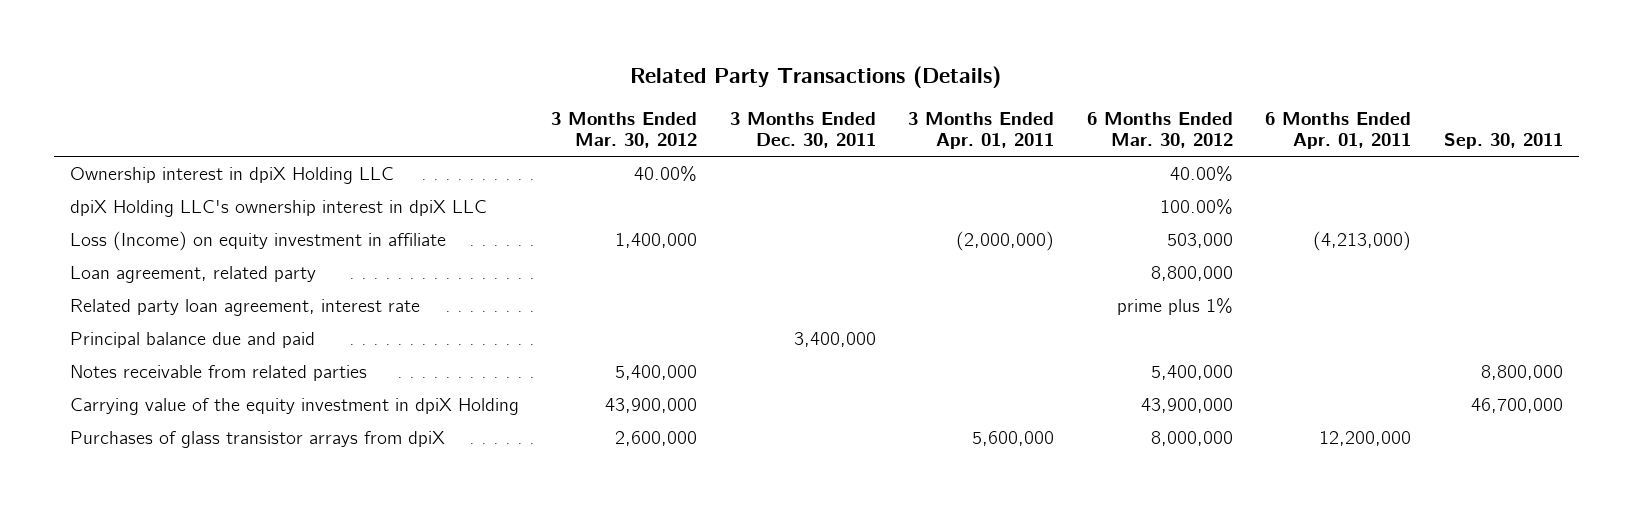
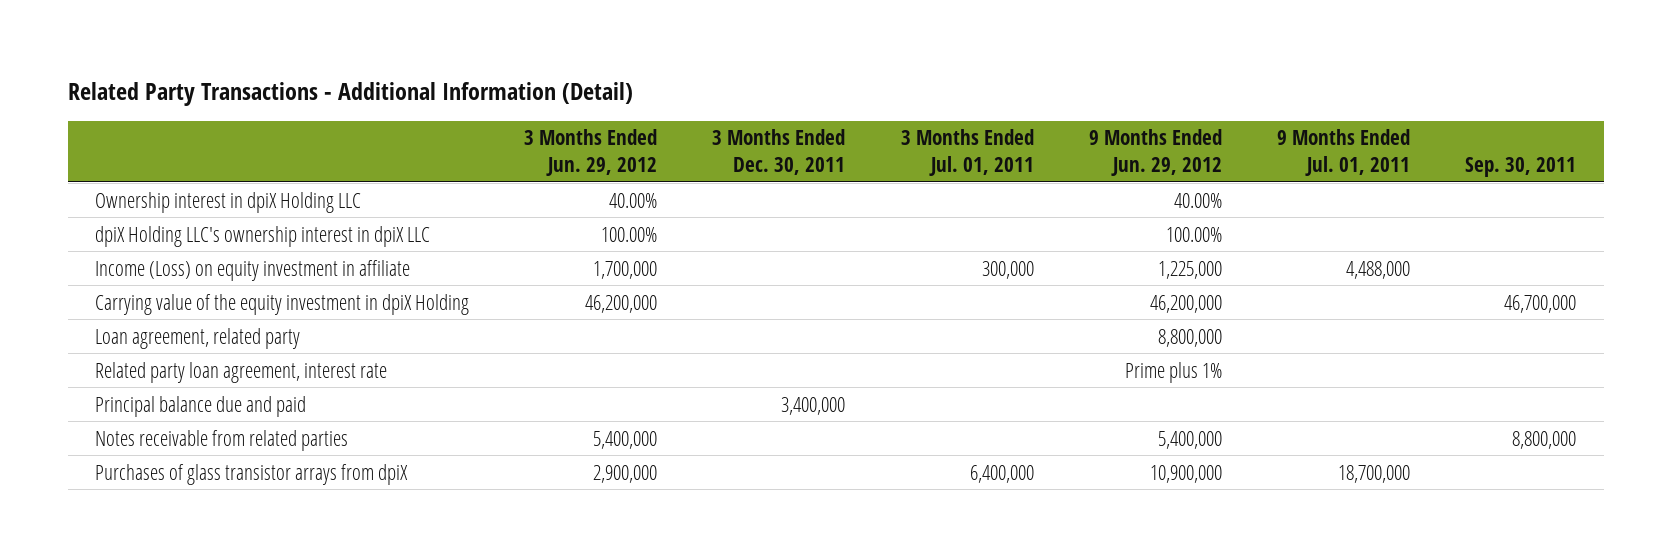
- Related Party Transactions (Details)
+ Related Party Transactions - Additional Information (Detail)
- | 3 Months Ended Mar. 30, 2012 | 3 Months Ended Dec. 30, 2011 | 3 Months Ended Apr. 01, 2011 | 6 Months Ended Mar. 30, 2012 | 6 Months Ended Apr. 01, 2011 | Sep. 30, 2011
+ | 3 Months Ended Jun. 29, 2012 | 3 Months Ended Dec. 30, 2011 | 3 Months Ended Jul. 01, 2011 | 9 Months Ended Jun. 29, 2012 | 9 Months Ended Jul. 01, 2011 | Sep. 30, 2011
- Loss (Income) on equity investment in affiliate | 1,400,000 | | (2,000,000) | 503,000 | (4,213,000) |
+ Income (Loss) on equity investment in affiliate | 1,700,000 | | 300,000 | 1,225,000 | 4,488,000 |
moved up: Carrying value of the equity investment in dpiX Holding | 46,200,000 | | | 46,200,000 | | 46,700,000

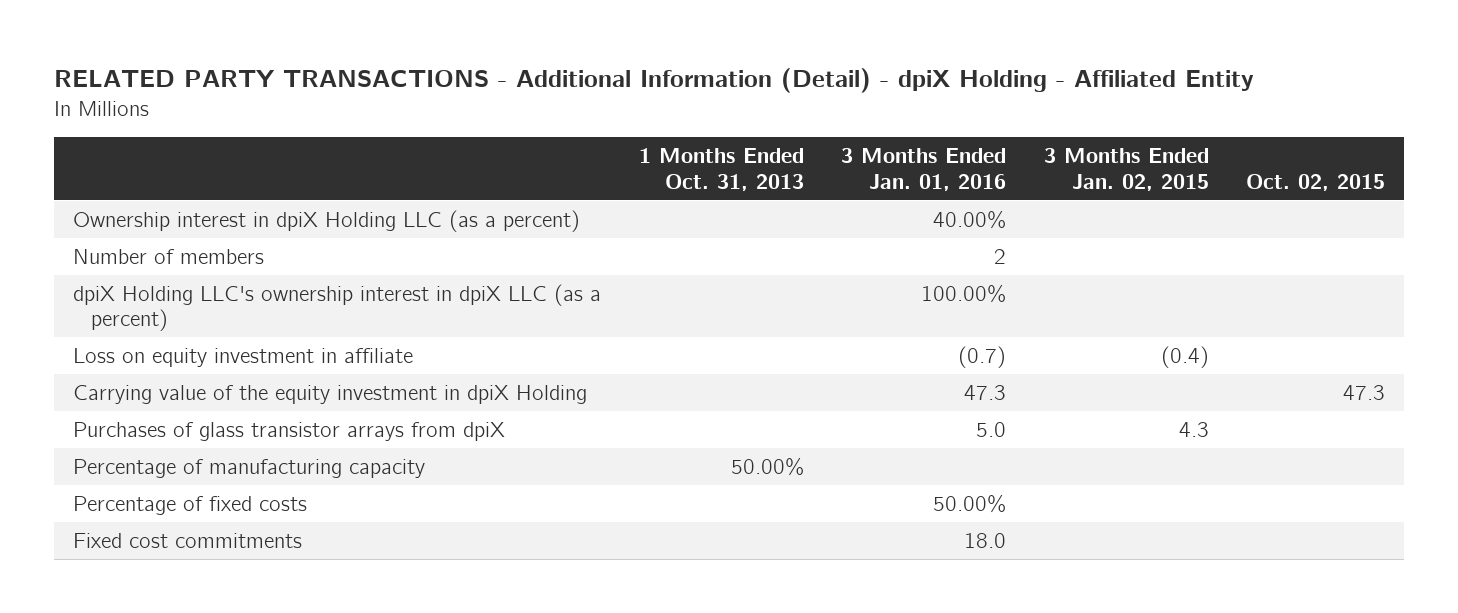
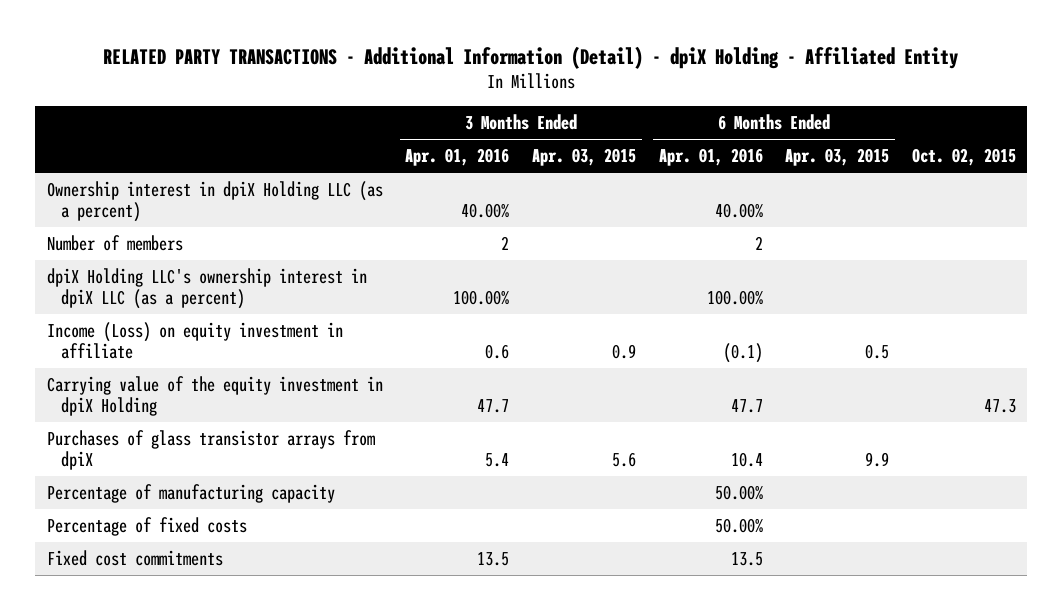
- | 1 Months Ended Oct. 31, 2013 | 3 Months Ended Jan. 01, 2016 | 3 Months Ended Jan. 02, 2015 | Oct. 02, 2015
+ | 3 Months Ended Apr. 01, 2016 | 3 Months Ended Apr. 03, 2015 | 6 Months Ended Apr. 01, 2016 | 6 Months Ended Apr. 03, 2015 | Oct. 02, 2015
- Loss on equity investment in affiliate | | (0.7) | (0.4) |
+ Income (Loss) on equity investment in affiliate | 0.6 | 0.9 | (0.1) | 0.5 |

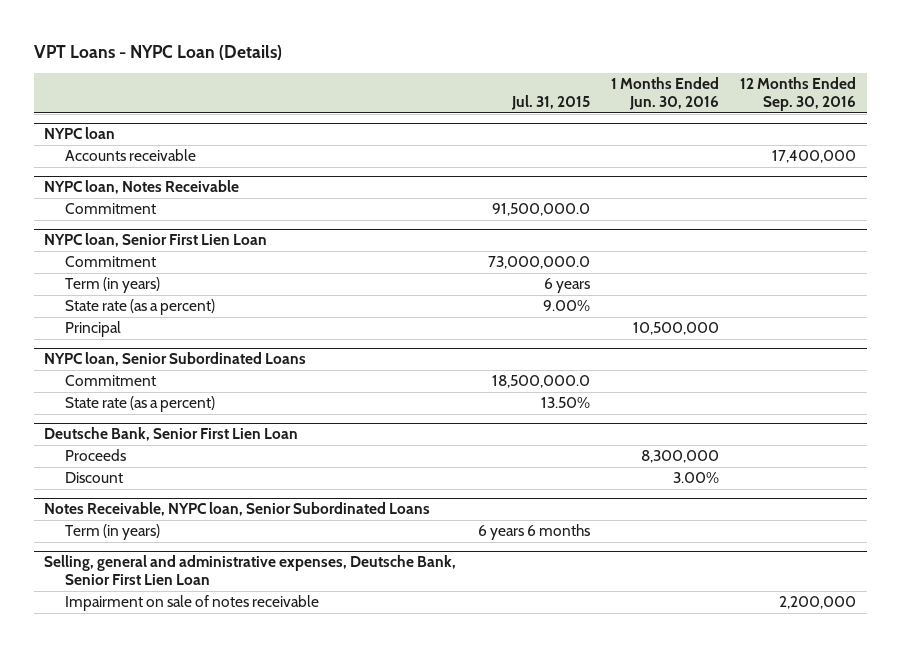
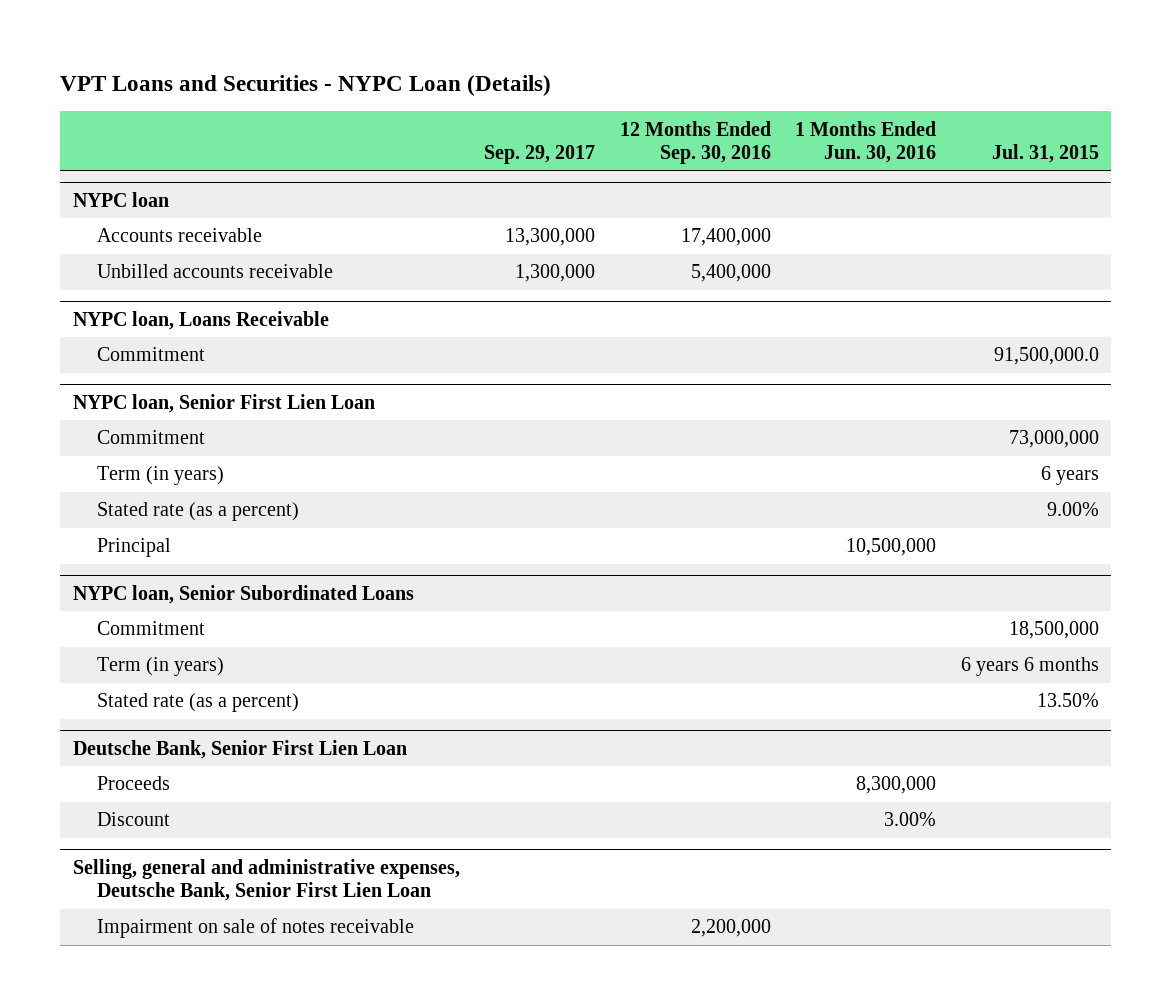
- VPT Loans - NYPC Loan (Details)
+ VPT Loans and Securities - NYPC Loan (Details)
- | Jul. 31, 2015 | 1 Months Ended Jun. 30, 2016 | 12 Months Ended Sep. 30, 2016
+ | Sep. 29, 2017 | 12 Months Ended Sep. 30, 2016 | 1 Months Ended Jun. 30, 2016 | Jul. 31, 2015
- NYPC loan, Notes Receivable
@ NYPC loan
+ Unbilled accounts receivable | 1,300,000 | 5,400,000 | |
+ NYPC loan, Loans Receivable
@ NYPC loan, Senior First Lien Loan
- Commitment | 73,000,000.0 | |
+ Commitment | | | | 73,000,000
- State rate (as a percent) | 9.00% | |
+ Stated rate (as a percent) | | | | 9.00%
@ NYPC loan, Senior Subordinated Loans
- Commitment | 18,500,000.0 | |
- State rate (as a percent) | 13.50% | |
+ Commitment | | | | 18,500,000
+ Term (in years) | | | | 6 years 6 months
+ Stated rate (as a percent) | | | | 13.50%
- Notes Receivable, NYPC loan, Senior Subordinated Loans
- Term (in years) | 6 years 6 months | |

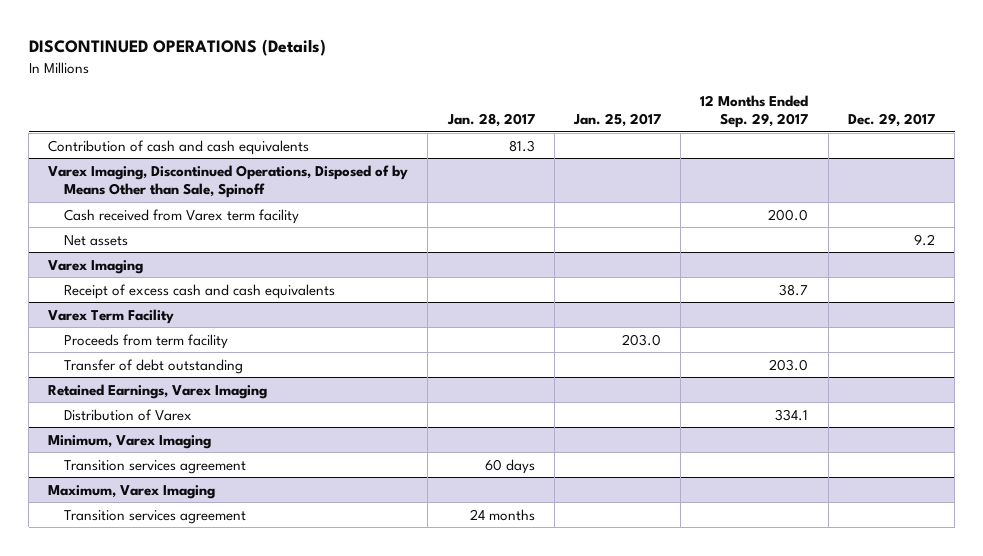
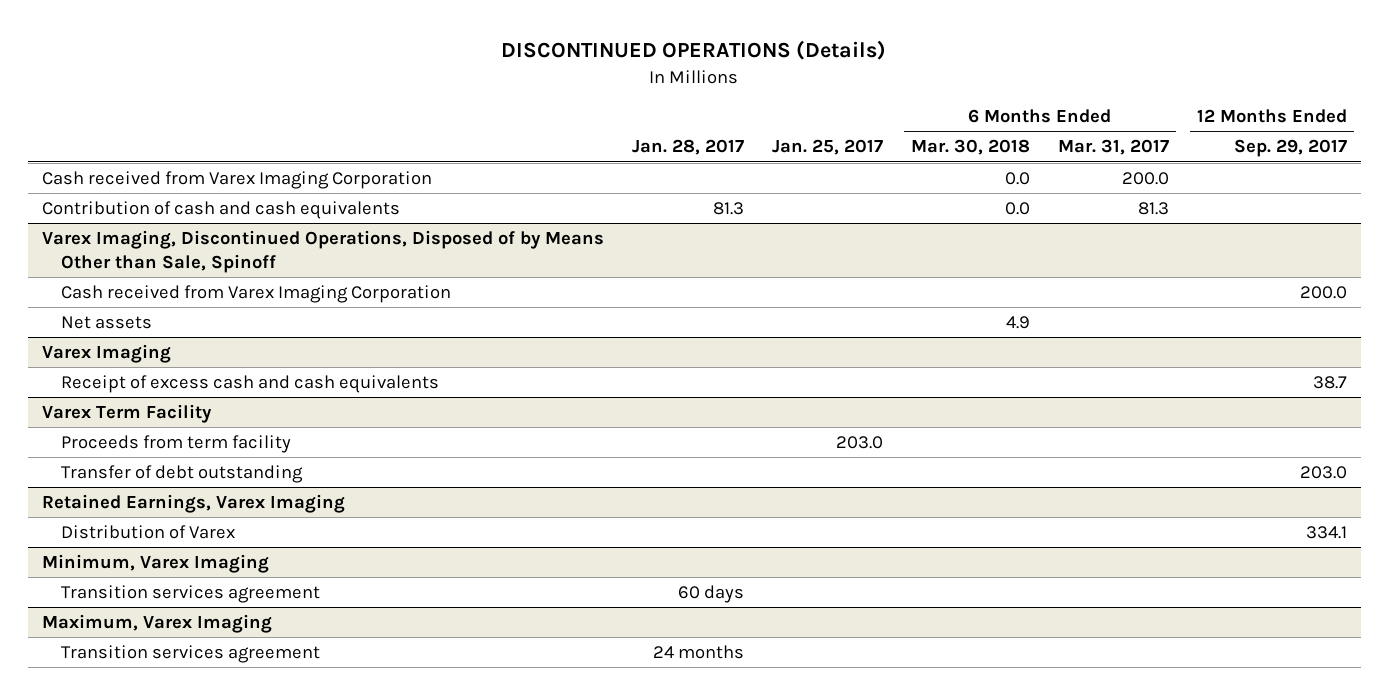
- | Jan. 28, 2017 | Jan. 25, 2017 | 12 Months Ended Sep. 29, 2017 | Dec. 29, 2017
+ | Jan. 28, 2017 | Jan. 25, 2017 | 6 Months Ended Mar. 30, 2018 | 6 Months Ended Mar. 31, 2017 | 12 Months Ended Sep. 29, 2017
+ Cash received from Varex Imaging Corporation | | | 0.0 | 200.0 |
@ Varex Imaging, Discontinued Operations, Disposed of by Means Other than Sale, Spinoff
- Cash received from Varex term facility | | | 200.0 |
+ Cash received from Varex Imaging Corporation | | | | | 200.0

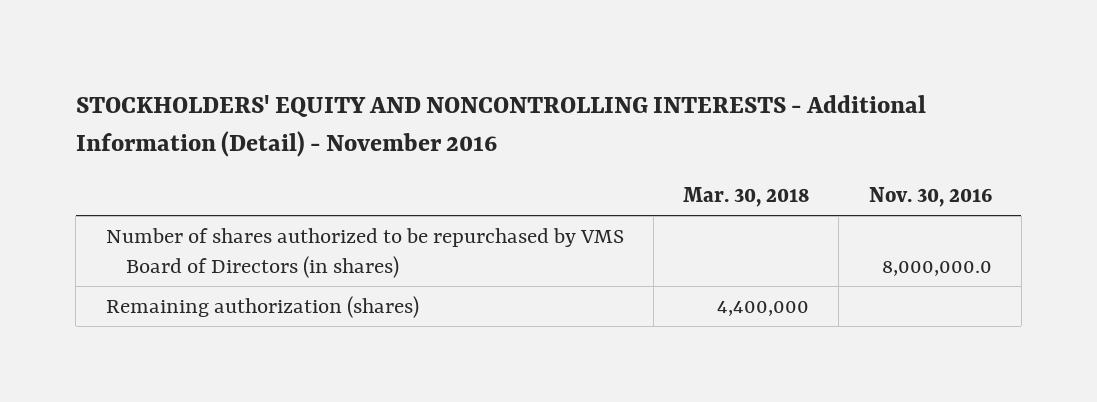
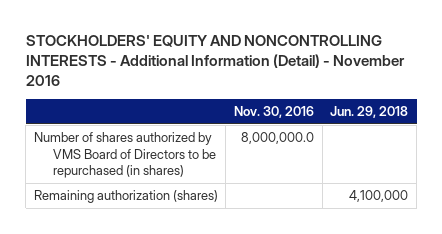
- | Mar. 30, 2018 | Nov. 30, 2016
+ | Nov. 30, 2016 | Jun. 29, 2018
- Number of shares authorized to be repurchased by VMS Board of Directors (in shares) | | 8,000,000.0
+ Number of shares authorized by VMS Board of Directors to be repurchased (in shares) | 8,000,000.0 |

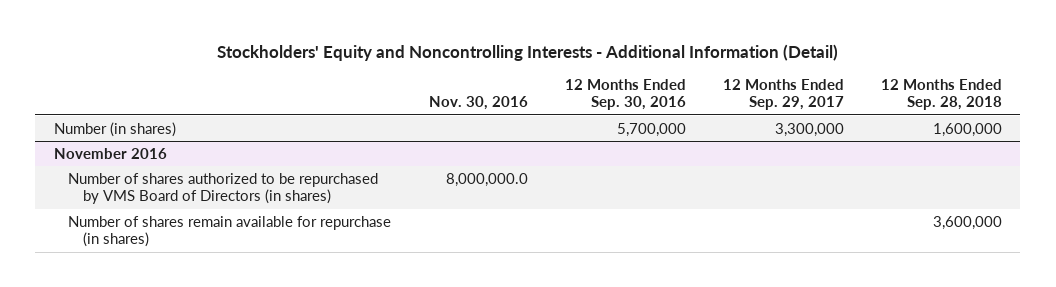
- STOCKHOLDERS' EQUITY AND NONCONTROLLING INTERESTS - Additional Information (Detail) - November 2016
+ Stockholders' Equity and Noncontrolling Interests - Additional Information (Detail)
- | Nov. 30, 2016 | Jun. 29, 2018
+ | Nov. 30, 2016 | 12 Months Ended Sep. 30, 2016 | 12 Months Ended Sep. 29, 2017 | 12 Months Ended Sep. 28, 2018
- Number of shares authorized by VMS Board of Directors to be repurchased (in shares) | 8,000,000.0 |
- Remaining authorization (shares) | | 4,100,000
+ Number (in shares) | | 5,700,000 | 3,300,000 | 1,600,000
+ November 2016
+ Number of shares authorized to be repurchased by VMS Board of Directors (in shares) | 8,000,000.0 | | |
+ Number of shares remain available for repurchase (in shares) | | | | 3,600,000

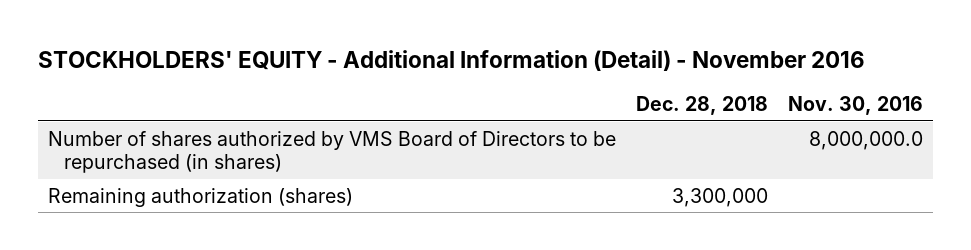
- Stockholders' Equity and Noncontrolling Interests - Additional Information (Detail)
+ STOCKHOLDERS' EQUITY - Additional Information (Detail) - November 2016
- | Nov. 30, 2016 | 12 Months Ended Sep. 30, 2016 | 12 Months Ended Sep. 29, 2017 | 12 Months Ended Sep. 28, 2018
+ | Dec. 28, 2018 | Nov. 30, 2016
- Number (in shares) | | 5,700,000 | 3,300,000 | 1,600,000
- November 2016
- Number of shares authorized to be repurchased by VMS Board of Directors (in shares) | 8,000,000.0 | | |
- Number of shares remain available for repurchase (in shares) | | | | 3,600,000
+ Number of shares authorized by VMS Board of Directors to be repurchased (in shares) | | 8,000,000.0
+ Remaining authorization (shares) | 3,300,000 |

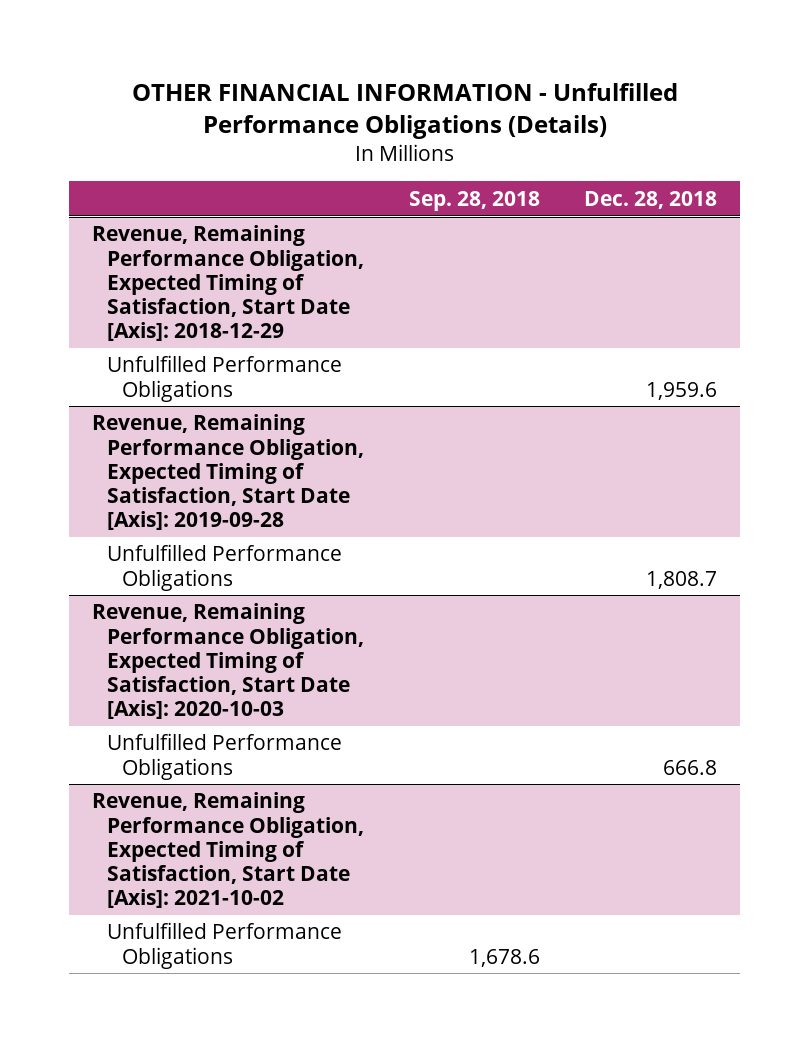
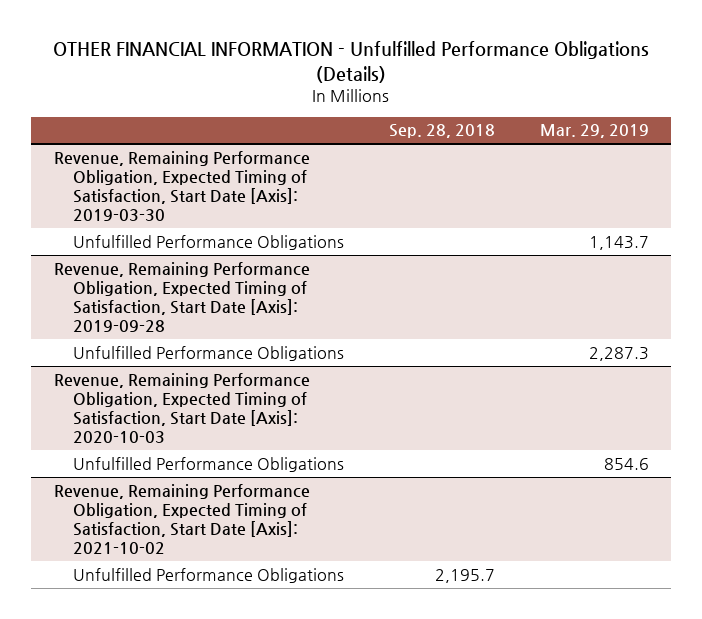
- | Sep. 28, 2018 | Dec. 28, 2018
+ | Sep. 28, 2018 | Mar. 29, 2019
- Revenue, Remaining Performance Obligation, Expected Timing of Satisfaction, Start Date [Axis]: 2018-12-29
- Unfulfilled Performance Obligations | | 1,959.6
+ Revenue, Remaining Performance Obligation, Expected Timing of Satisfaction, Start Date [Axis]: 2019-03-30
+ Unfulfilled Performance Obligations | | 1,143.7
@ Revenue, Remaining Performance Obligation, Expected Timing of Satisfaction, Start Date [Axis]: 2021-10-02
- Unfulfilled Performance Obligations | 1,678.6 |
+ Unfulfilled Performance Obligations | 2,195.7 |

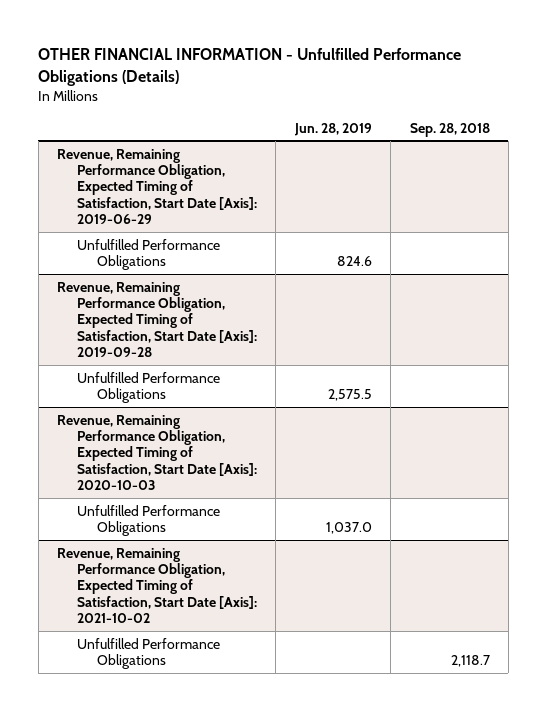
- | Sep. 28, 2018 | Mar. 29, 2019
+ | Jun. 28, 2019 | Sep. 28, 2018
- Revenue, Remaining Performance Obligation, Expected Timing of Satisfaction, Start Date [Axis]: 2019-03-30
- Unfulfilled Performance Obligations | | 1,143.7
+ Revenue, Remaining Performance Obligation, Expected Timing of Satisfaction, Start Date [Axis]: 2019-06-29
+ Unfulfilled Performance Obligations | 824.6 |
@ Revenue, Remaining Performance Obligation, Expected Timing of Satisfaction, Start Date [Axis]: 2021-10-02
- Unfulfilled Performance Obligations | 2,195.7 |
+ Unfulfilled Performance Obligations | | 2,118.7

